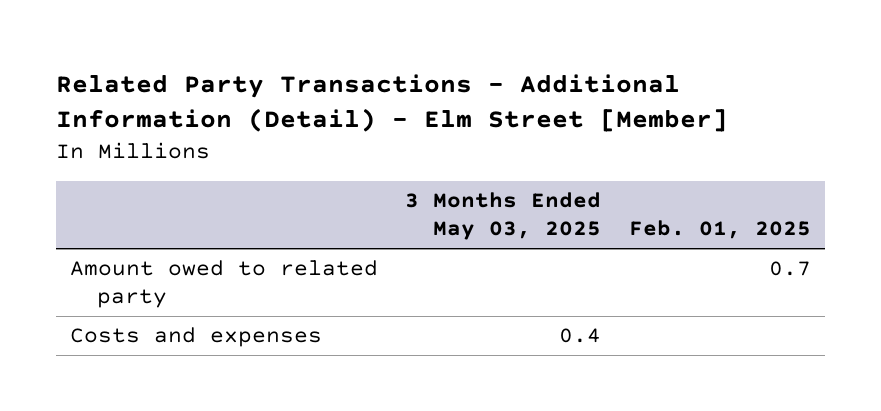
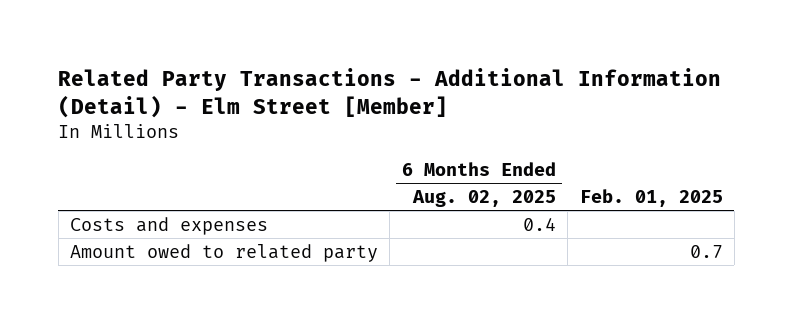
- | 3 Months Ended May 03, 2025 | Feb. 01, 2025
+ | 6 Months Ended Aug. 02, 2025 | Feb. 01, 2025
moved down: Amount owed to related party | | 0.7

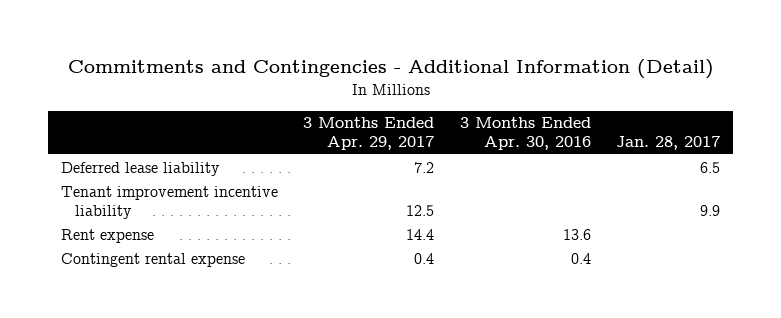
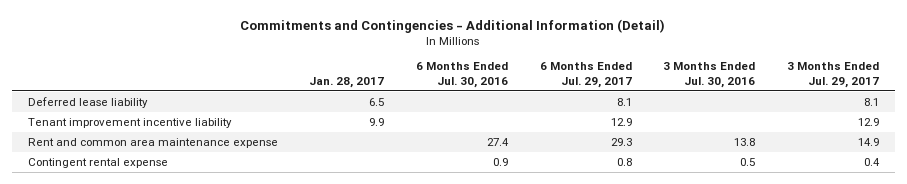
- | 3 Months Ended Apr. 29, 2017 | 3 Months Ended Apr. 30, 2016 | Jan. 28, 2017
+ | Jan. 28, 2017 | 6 Months Ended Jul. 30, 2016 | 6 Months Ended Jul. 29, 2017 | 3 Months Ended Jul. 30, 2016 | 3 Months Ended Jul. 29, 2017
- Rent expense | 14.4 | 13.6 |
+ Rent and common area maintenance expense | | 27.4 | 29.3 | 13.8 | 14.9

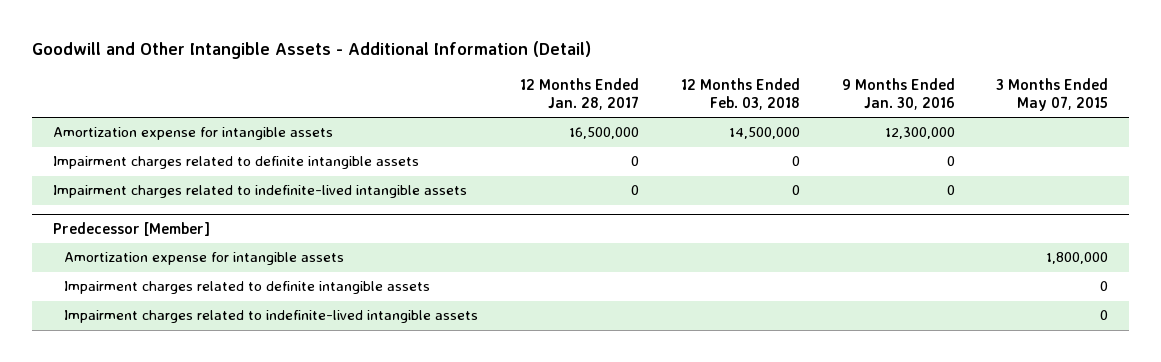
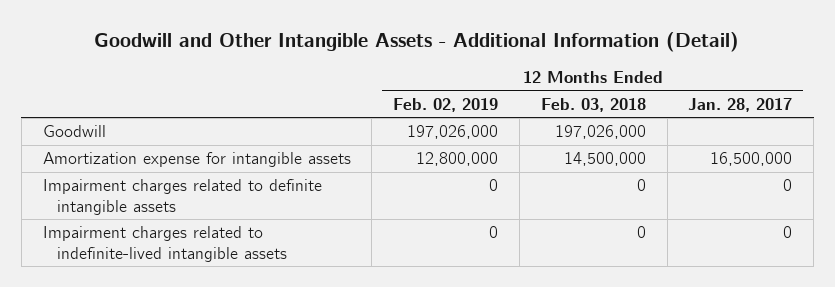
- | 12 Months Ended Jan. 28, 2017 | 12 Months Ended Feb. 03, 2018 | 9 Months Ended Jan. 30, 2016 | 3 Months Ended May 07, 2015
+ | 12 Months Ended Feb. 02, 2019 | 12 Months Ended Feb. 03, 2018 | 12 Months Ended Jan. 28, 2017
+ Goodwill | 197,026,000 | 197,026,000 |
- Predecessor [Member]
- Amortization expense for intangible assets | | | | 1,800,000
- Impairment charges related to definite intangible assets | | | | 0
- Impairment charges related to indefinite-lived intangible assets | | | | 0

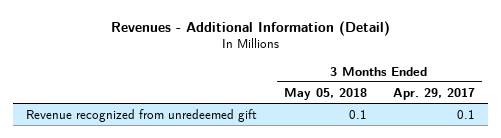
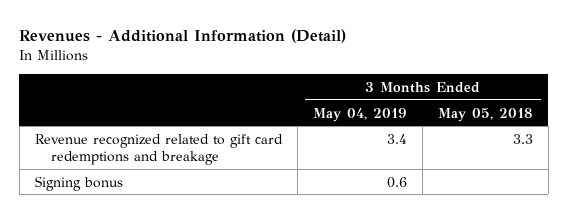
- | 3 Months Ended May 05, 2018 | 3 Months Ended Apr. 29, 2017
+ | 3 Months Ended May 04, 2019 | 3 Months Ended May 05, 2018
- Revenue recognized from unredeemed gift | 0.1 | 0.1
+ Revenue recognized related to gift card redemptions and breakage | 3.4 | 3.3
+ Signing bonus | 0.6 |

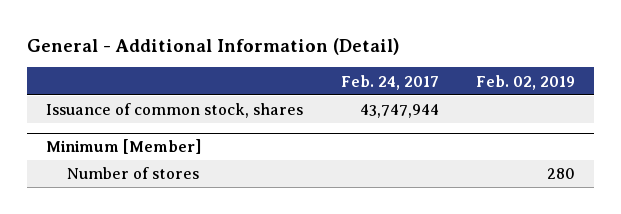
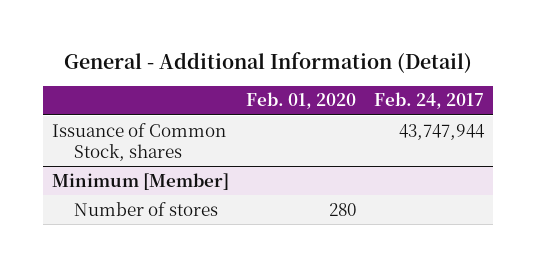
- | Feb. 24, 2017 | Feb. 02, 2019
+ | Feb. 01, 2020 | Feb. 24, 2017
- Issuance of common stock, shares | 43,747,944 |
+ Issuance of Common Stock, shares | | 43,747,944

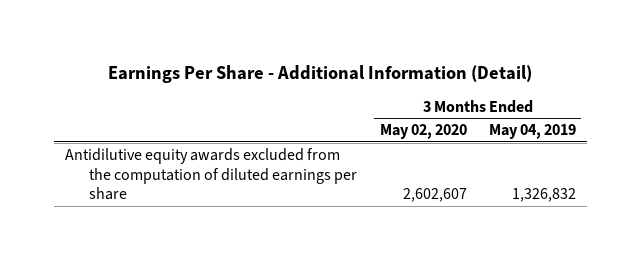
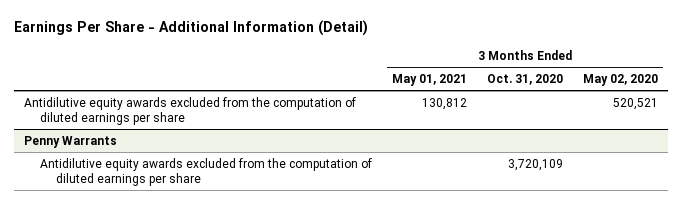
- | 3 Months Ended May 02, 2020 | 3 Months Ended May 04, 2019
+ | 3 Months Ended May 01, 2021 | 3 Months Ended Oct. 31, 2020 | 3 Months Ended May 02, 2020
- Antidilutive equity awards excluded from the computation of diluted earnings per share | 2,602,607 | 1,326,832
+ Antidilutive equity awards excluded from the computation of diluted earnings per share | 130,812 | | 520,521
+ Penny Warrants
+ Antidilutive equity awards excluded from the computation of diluted earnings per share | | 3,720,109 |

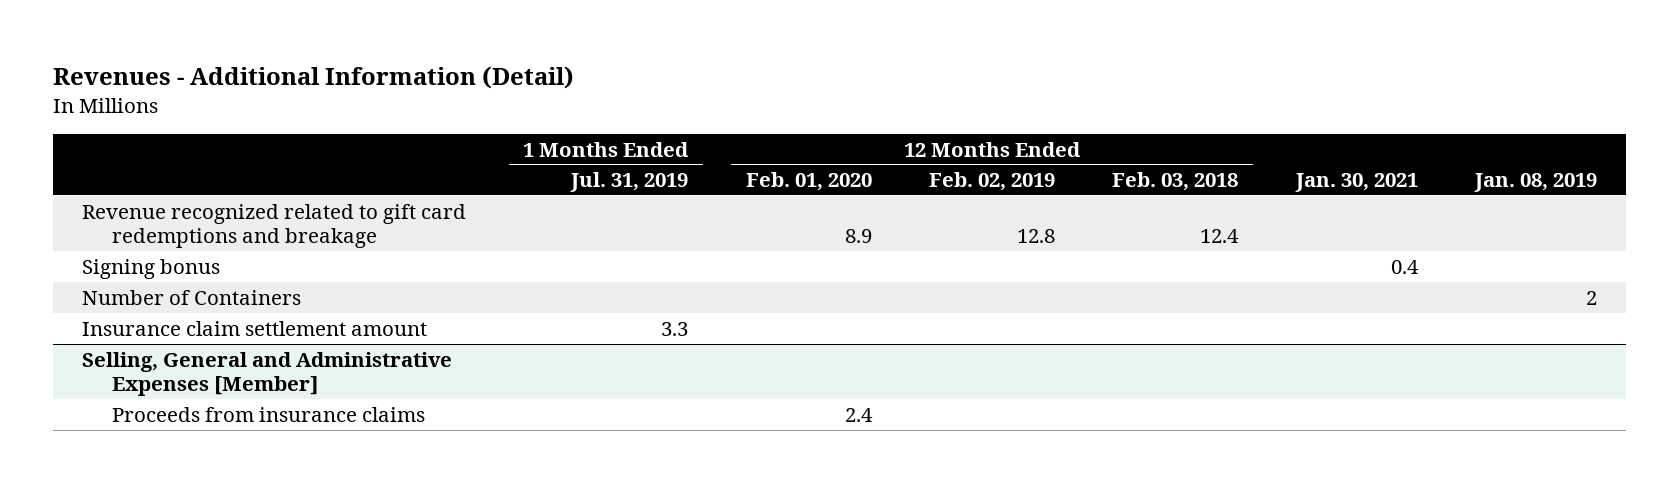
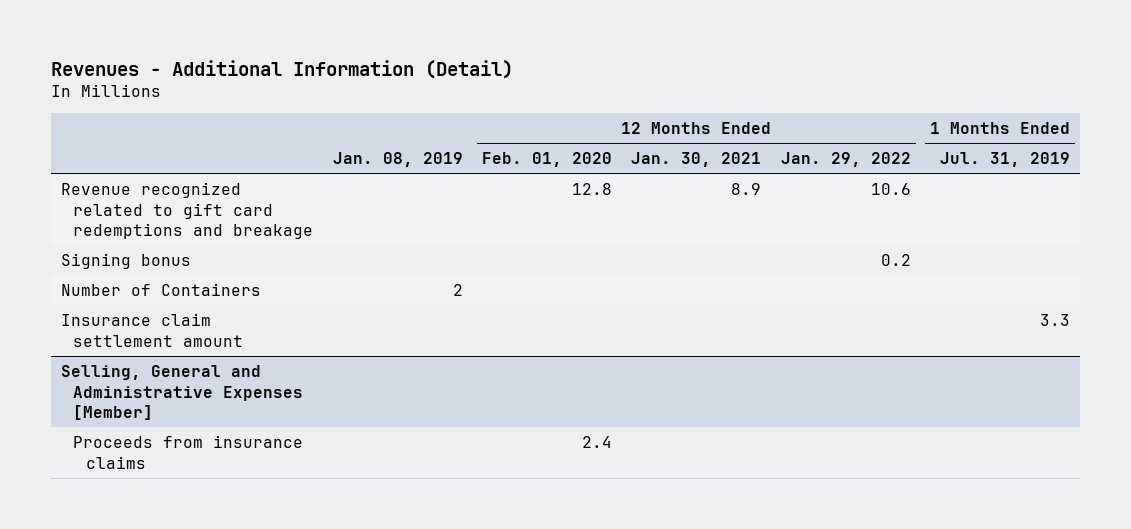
- | 1 Months Ended Jul. 31, 2019 | 12 Months Ended Feb. 01, 2020 | 12 Months Ended Feb. 02, 2019 | 12 Months Ended Feb. 03, 2018 | Jan. 30, 2021 | Jan. 08, 2019
+ | Jan. 08, 2019 | 12 Months Ended Feb. 01, 2020 | 12 Months Ended Jan. 30, 2021 | 12 Months Ended Jan. 29, 2022 | 1 Months Ended Jul. 31, 2019
- Revenue recognized related to gift card redemptions and breakage | | 8.9 | 12.8 | 12.4 | |
+ Revenue recognized related to gift card redemptions and breakage | | 12.8 | 8.9 | 10.6 |

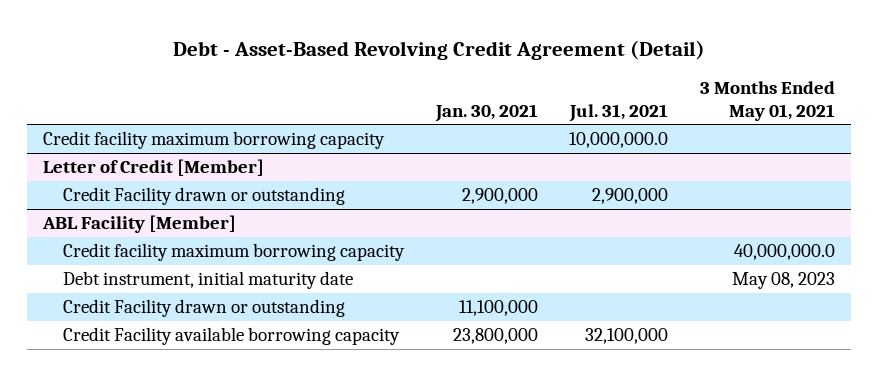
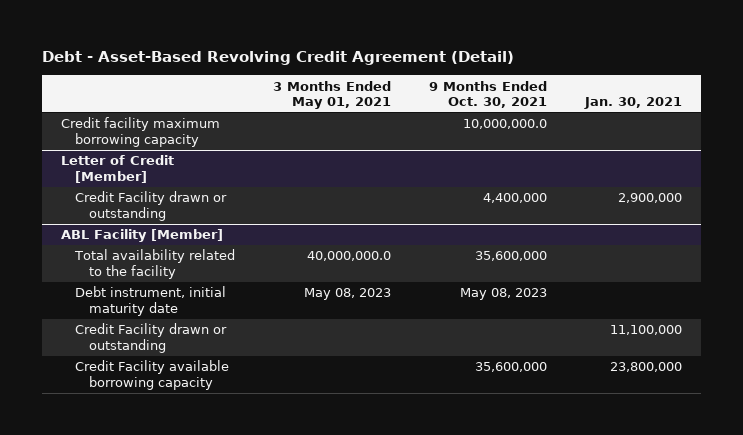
- | Jan. 30, 2021 | Jul. 31, 2021 | 3 Months Ended May 01, 2021
+ | 3 Months Ended May 01, 2021 | 9 Months Ended Oct. 30, 2021 | Jan. 30, 2021
@ ABL Facility [Member]
- Credit facility maximum borrowing capacity | | | 40,000,000.0
+ Total availability related to the facility | 40,000,000.0 | 35,600,000 |

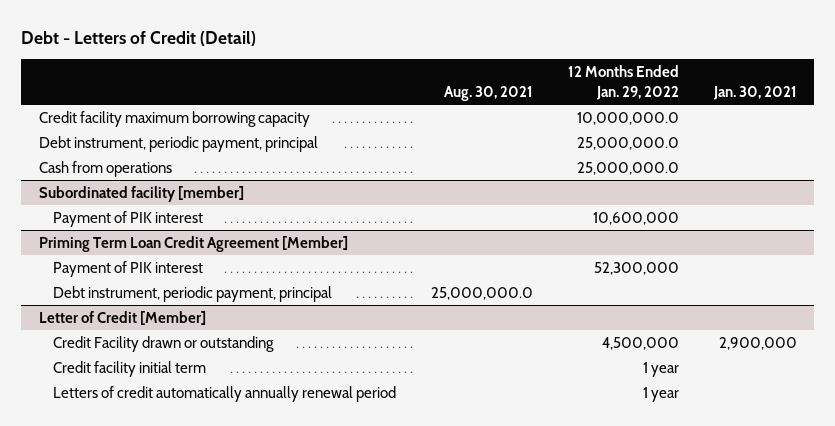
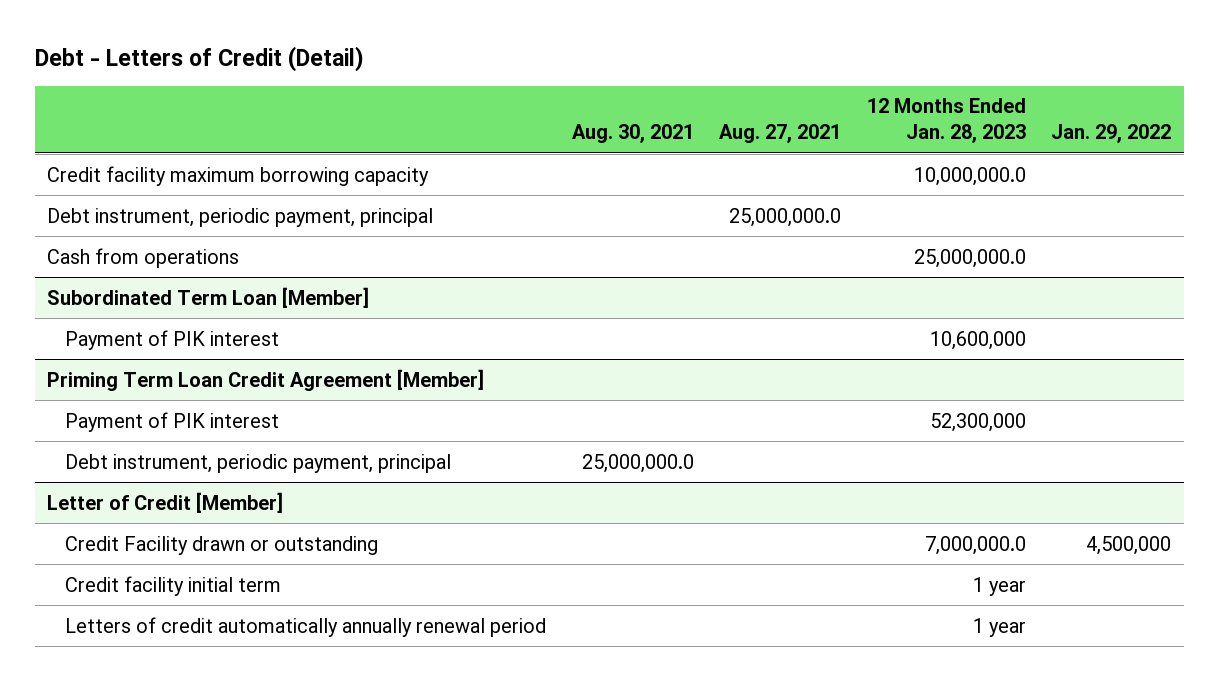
- | Aug. 30, 2021 | 12 Months Ended Jan. 29, 2022 | Jan. 30, 2021
+ | Aug. 30, 2021 | Aug. 27, 2021 | 12 Months Ended Jan. 28, 2023 | Jan. 29, 2022
- Subordinated facility [member]
+ Subordinated Term Loan [Member]

